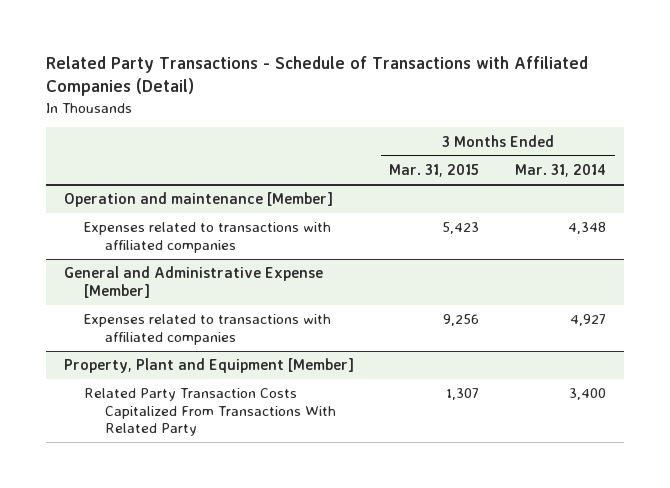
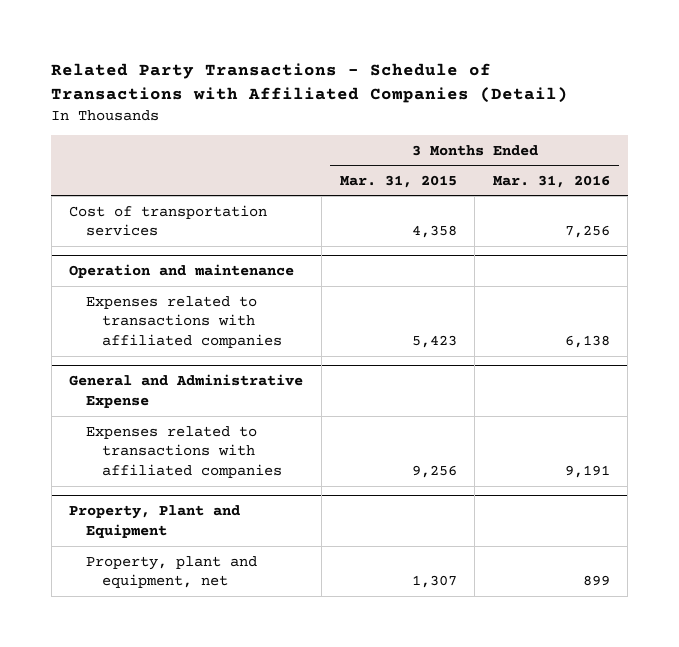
- | 3 Months Ended Mar. 31, 2015 | 3 Months Ended Mar. 31, 2014
+ | 3 Months Ended Mar. 31, 2015 | 3 Months Ended Mar. 31, 2016
- Operation and maintenance [Member]
+ Cost of transportation services | 4,358 | 7,256
+ Operation and maintenance
- General and Administrative Expense [Member]
+ General and Administrative Expense
- Property, Plant and Equipment [Member]
- Related Party Transaction Costs Capitalized From Transactions With Related Party | 1,307 | 3,400
+ Property, Plant and Equipment
+ Property, plant and equipment, net | 1,307 | 899

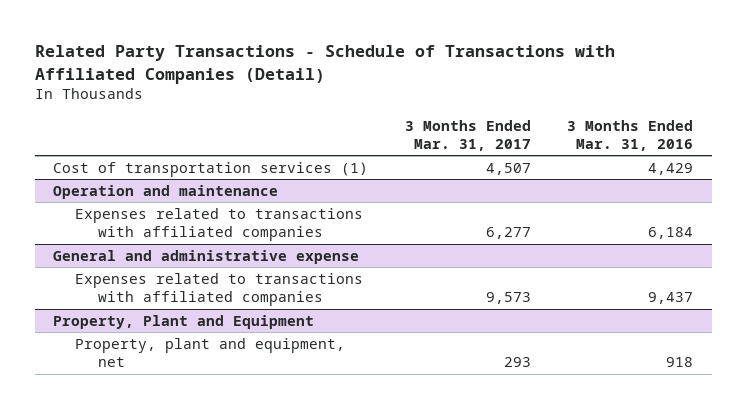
- | 3 Months Ended Mar. 31, 2015 | 3 Months Ended Mar. 31, 2016
+ | 3 Months Ended Mar. 31, 2017 | 3 Months Ended Mar. 31, 2016
- Cost of transportation services | 4,358 | 7,256
+ Cost of transportation services (1) | 4,507 | 4,429
@ Operation and maintenance
- Expenses related to transactions with affiliated companies | 5,423 | 6,138
- General and Administrative Expense
- Expenses related to transactions with affiliated companies | 9,256 | 9,191
@ Operation and maintenance
+ Expenses related to transactions with affiliated companies | 6,277 | 6,184
+ General and administrative expense
+ Expenses related to transactions with affiliated companies | 9,573 | 9,437
@ Property, Plant and Equipment
- Property, plant and equipment, net | 1,307 | 899
+ Property, plant and equipment, net | 293 | 918

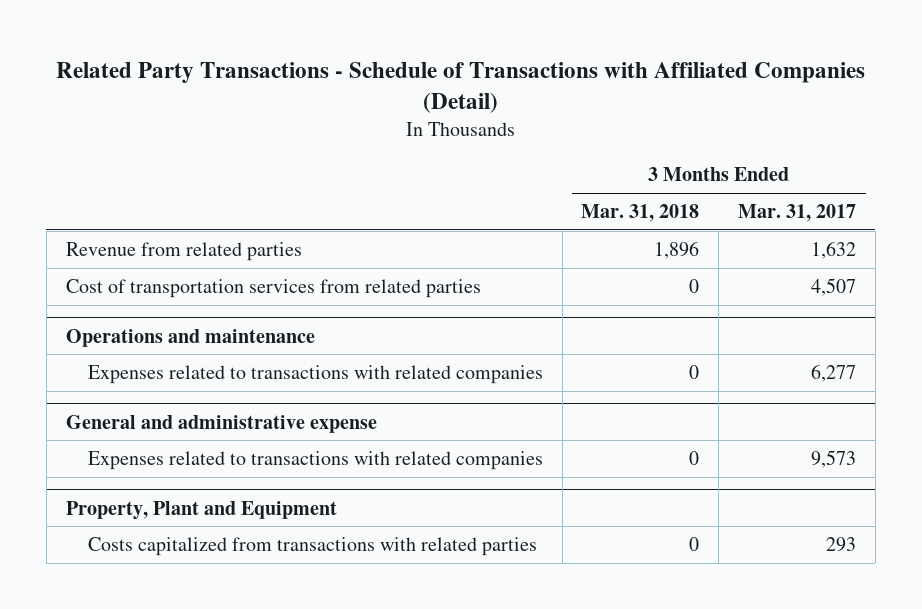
- | 3 Months Ended Mar. 31, 2017 | 3 Months Ended Mar. 31, 2016
+ | 3 Months Ended Mar. 31, 2018 | 3 Months Ended Mar. 31, 2017
- Cost of transportation services (1) | 4,507 | 4,429
- Operation and maintenance
- Expenses related to transactions with affiliated companies | 6,277 | 6,184
+ Revenue from related parties | 1,896 | 1,632
+ Cost of transportation services from related parties | 0 | 4,507
+ Operations and maintenance
+ Expenses related to transactions with related companies | 0 | 6,277
@ General and administrative expense
- Expenses related to transactions with affiliated companies | 9,573 | 9,437
+ Expenses related to transactions with related companies | 0 | 9,573
@ Property, Plant and Equipment
- Property, plant and equipment, net | 293 | 918
+ Costs capitalized from transactions with related parties | 0 | 293

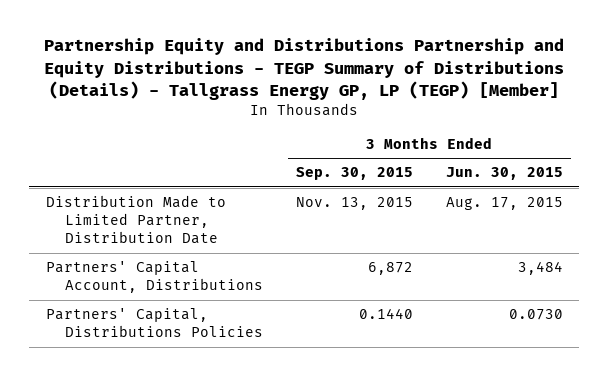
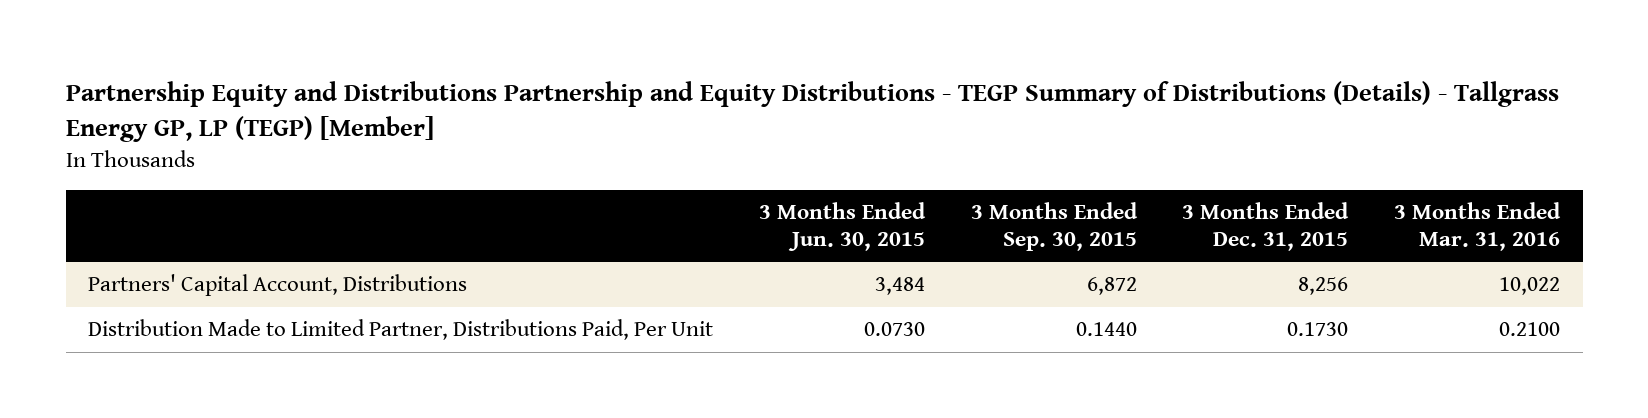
- | 3 Months Ended Sep. 30, 2015 | 3 Months Ended Jun. 30, 2015
+ | 3 Months Ended Jun. 30, 2015 | 3 Months Ended Sep. 30, 2015 | 3 Months Ended Dec. 31, 2015 | 3 Months Ended Mar. 31, 2016
- Distribution Made to Limited Partner, Distribution Date | Nov. 13, 2015 | Aug. 17, 2015
- Partners' Capital, Distributions Policies | 0.1440 | 0.0730
+ Distribution Made to Limited Partner, Distributions Paid, Per Unit | 0.0730 | 0.1440 | 0.1730 | 0.2100

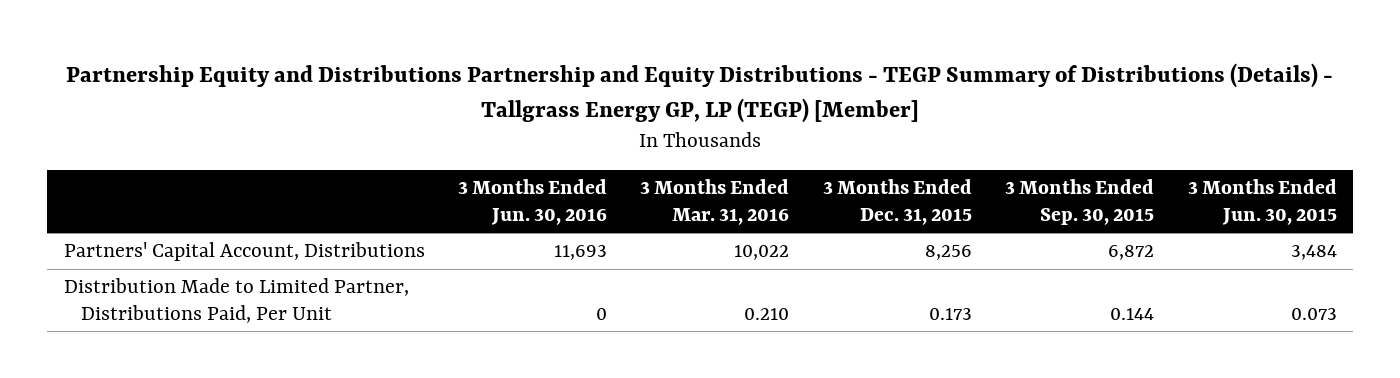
- | 3 Months Ended Jun. 30, 2015 | 3 Months Ended Sep. 30, 2015 | 3 Months Ended Dec. 31, 2015 | 3 Months Ended Mar. 31, 2016
+ | 3 Months Ended Jun. 30, 2016 | 3 Months Ended Mar. 31, 2016 | 3 Months Ended Dec. 31, 2015 | 3 Months Ended Sep. 30, 2015 | 3 Months Ended Jun. 30, 2015
- Distribution Made to Limited Partner, Distributions Paid, Per Unit | 0.0730 | 0.1440 | 0.1730 | 0.2100
+ Distribution Made to Limited Partner, Distributions Paid, Per Unit | 0 | 0.210 | 0.173 | 0.144 | 0.073

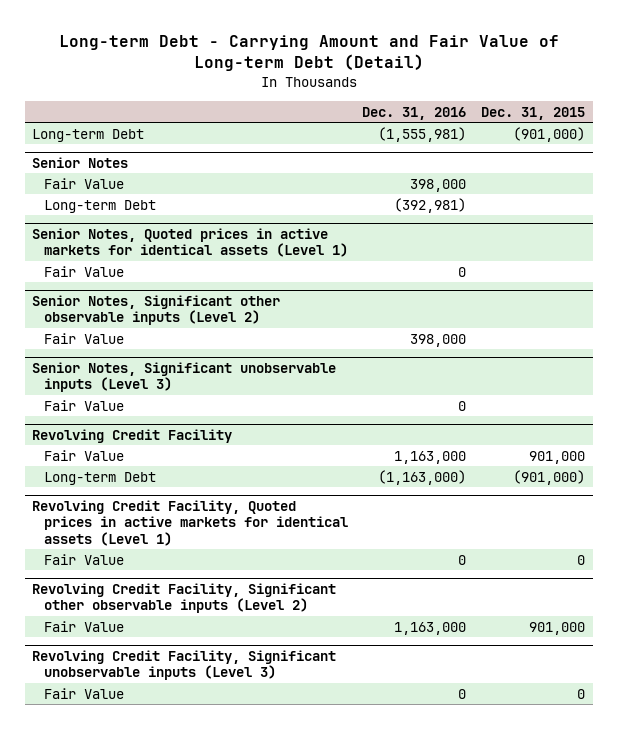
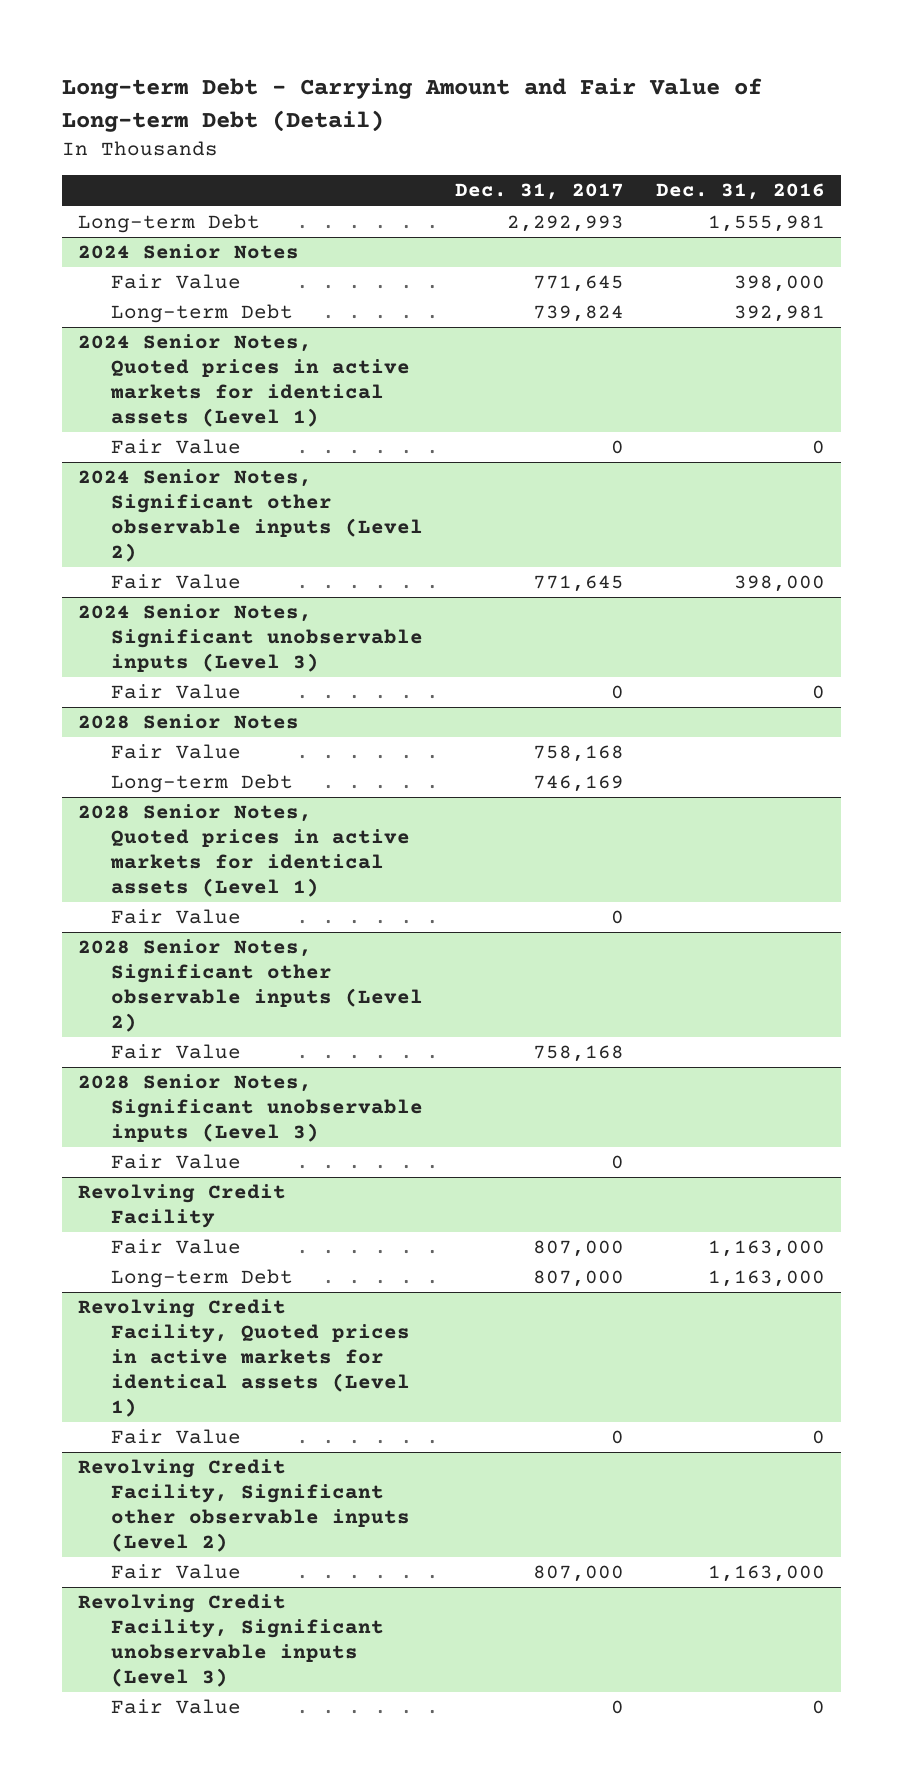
- | Dec. 31, 2016 | Dec. 31, 2015
+ | Dec. 31, 2017 | Dec. 31, 2016
- Long-term Debt | (1,555,981) | (901,000)
- Senior Notes
+ Long-term Debt | 2,292,993 | 1,555,981
+ 2024 Senior Notes
- Long-term Debt | (392,981) |
- Senior Notes, Quoted prices in active markets for identical assets (Level 1)
+ Long-term Debt | 739,824 | 392,981
+ 2024 Senior Notes, Quoted prices in active markets for identical assets (Level 1)
- Senior Notes, Significant other observable inputs (Level 2)
+ 2024 Senior Notes, Significant other observable inputs (Level 2)
- Senior Notes, Significant unobservable inputs (Level 3)
+ 2024 Senior Notes, Significant unobservable inputs (Level 3)
+ 2028 Senior Notes
+ Fair Value | 758,168 |
+ Long-term Debt | 746,169 |
+ 2028 Senior Notes, Quoted prices in active markets for identical assets (Level 1)
+ Fair Value | 0 |
+ 2028 Senior Notes, Significant other observable inputs (Level 2)
+ Fair Value | 758,168 |
+ 2028 Senior Notes, Significant unobservable inputs (Level 3)
+ Fair Value | 0 |
@ Revolving Credit Facility
- Long-term Debt | (1,163,000) | (901,000)
+ Long-term Debt | 807,000 | 1,163,000

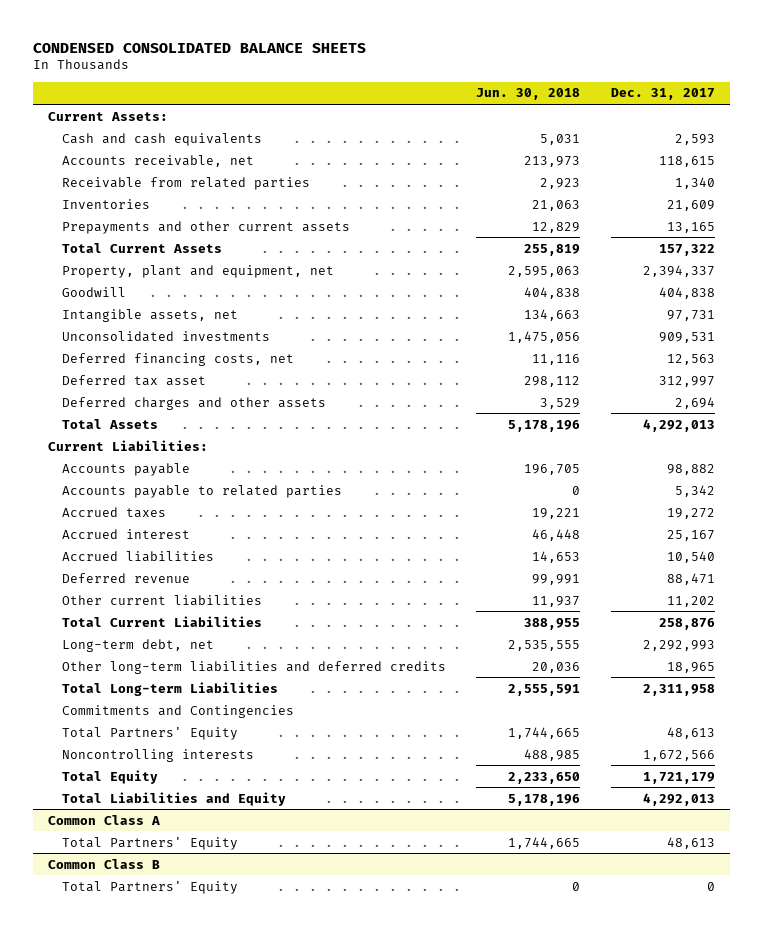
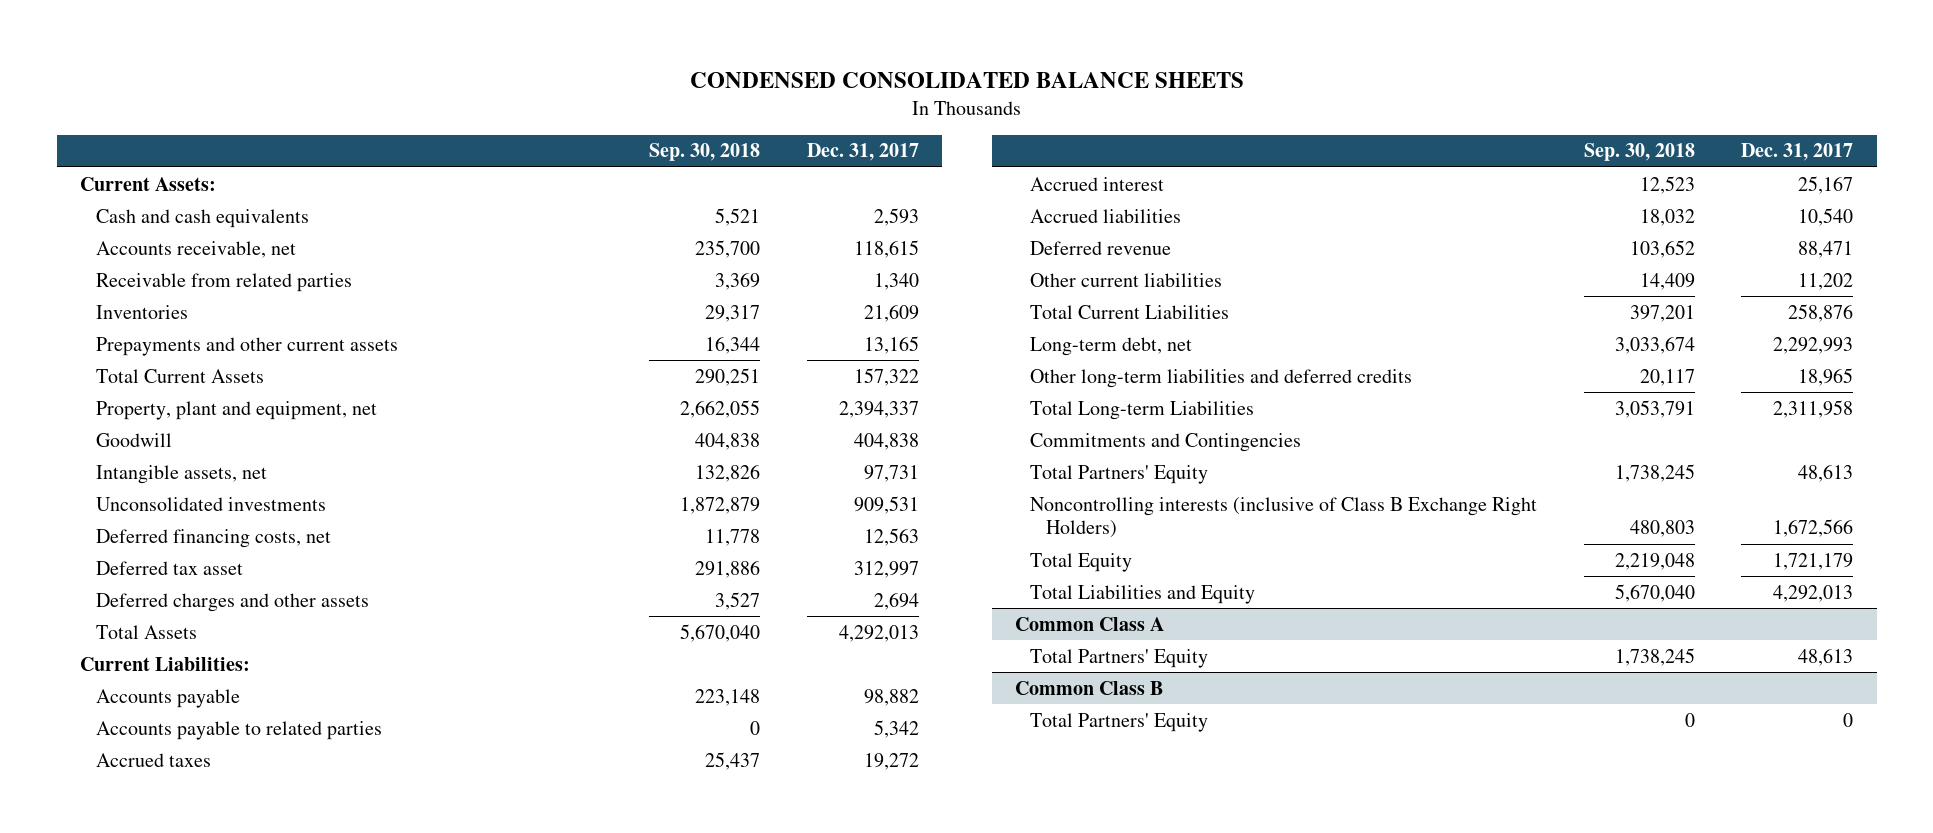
- | Jun. 30, 2018 | Dec. 31, 2017
+ | Sep. 30, 2018 | Dec. 31, 2017
- Noncontrolling interests | 488,985 | 1,672,566
+ Noncontrolling interests (inclusive of Class B Exchange Right Holders) | 480,803 | 1,672,566

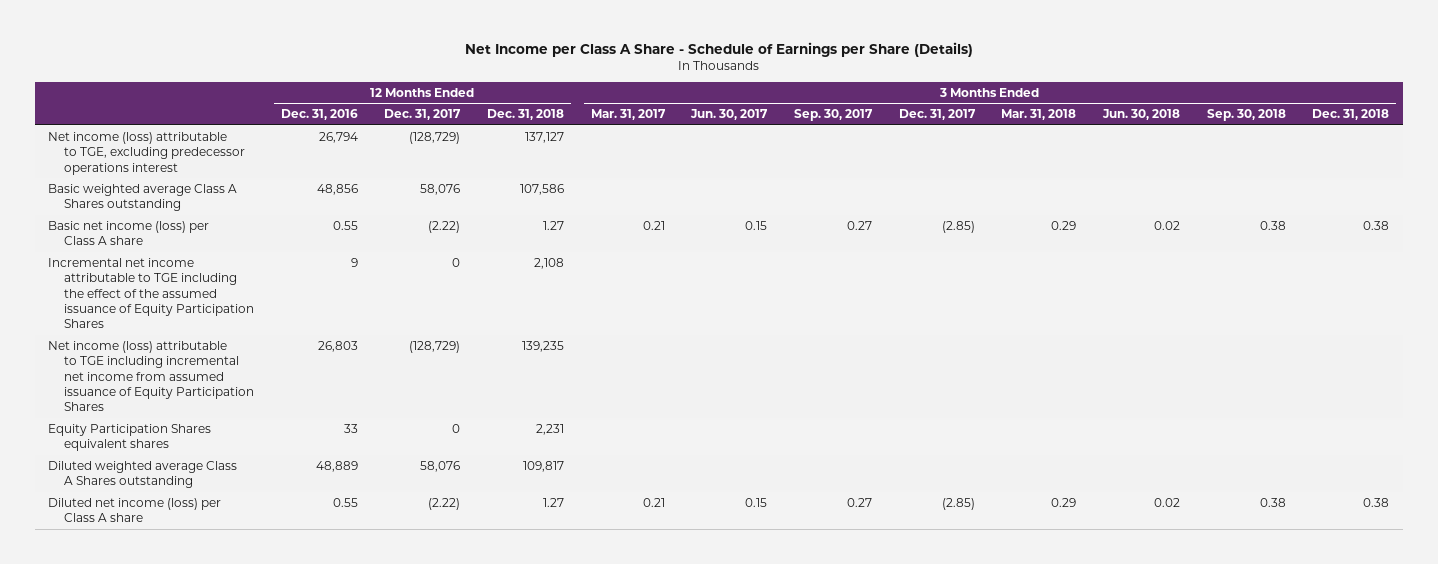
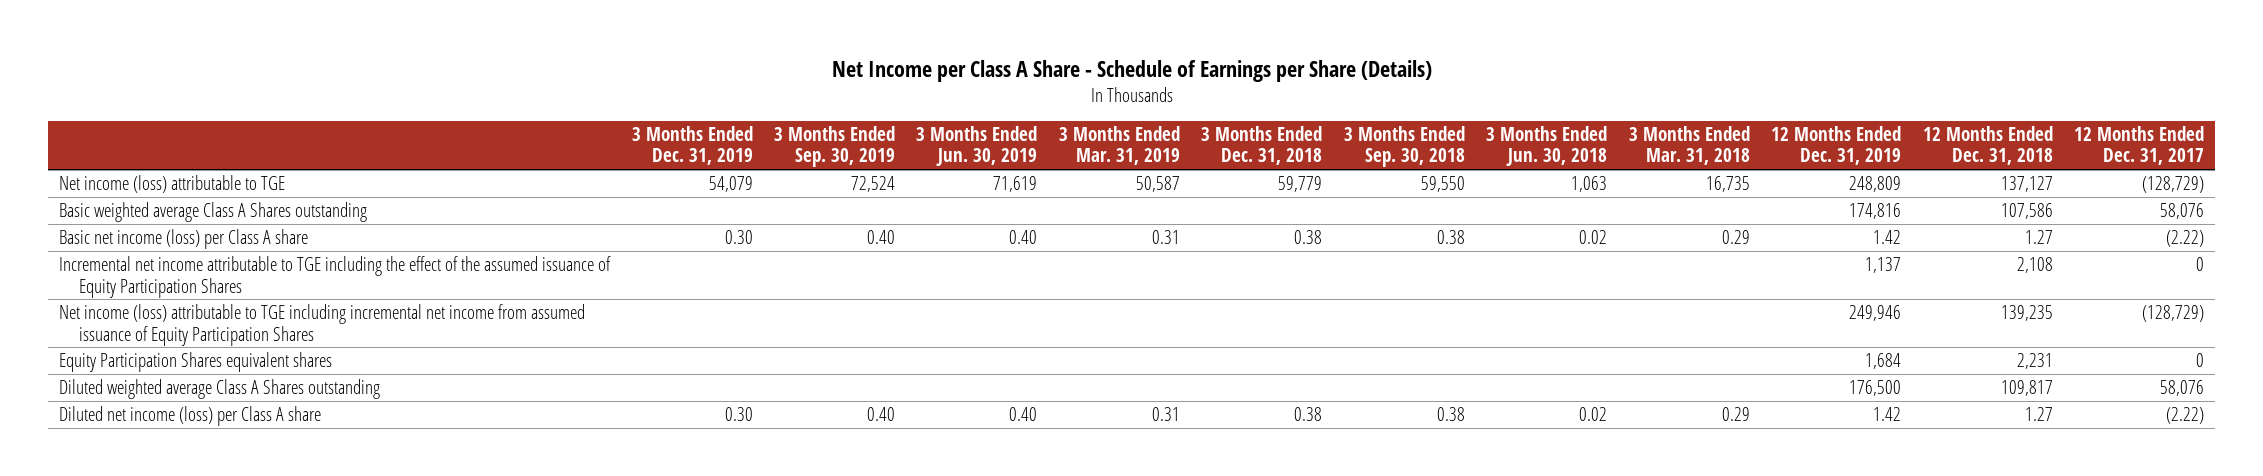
- | 12 Months Ended Dec. 31, 2016 | 12 Months Ended Dec. 31, 2017 | 12 Months Ended Dec. 31, 2018 | 3 Months Ended Mar. 31, 2017 | 3 Months Ended Jun. 30, 2017 | 3 Months Ended Sep. 30, 2017 | 3 Months Ended Dec. 31, 2017 | 3 Months Ended Mar. 31, 2018 | 3 Months Ended Jun. 30, 2018 | 3 Months Ended Sep. 30, 2018 | 3 Months Ended Dec. 31, 2018
+ | 3 Months Ended Dec. 31, 2019 | 3 Months Ended Sep. 30, 2019 | 3 Months Ended Jun. 30, 2019 | 3 Months Ended Mar. 31, 2019 | 3 Months Ended Dec. 31, 2018 | 3 Months Ended Sep. 30, 2018 | 3 Months Ended Jun. 30, 2018 | 3 Months Ended Mar. 31, 2018 | 12 Months Ended Dec. 31, 2019 | 12 Months Ended Dec. 31, 2018 | 12 Months Ended Dec. 31, 2017
- Net income (loss) attributable to TGE, excluding predecessor operations interest | 26,794 | (128,729) | 137,127 | | | | | | | |
+ Net income (loss) attributable to TGE | 54,079 | 72,524 | 71,619 | 50,587 | 59,779 | 59,550 | 1,063 | 16,735 | 248,809 | 137,127 | (128,729)

